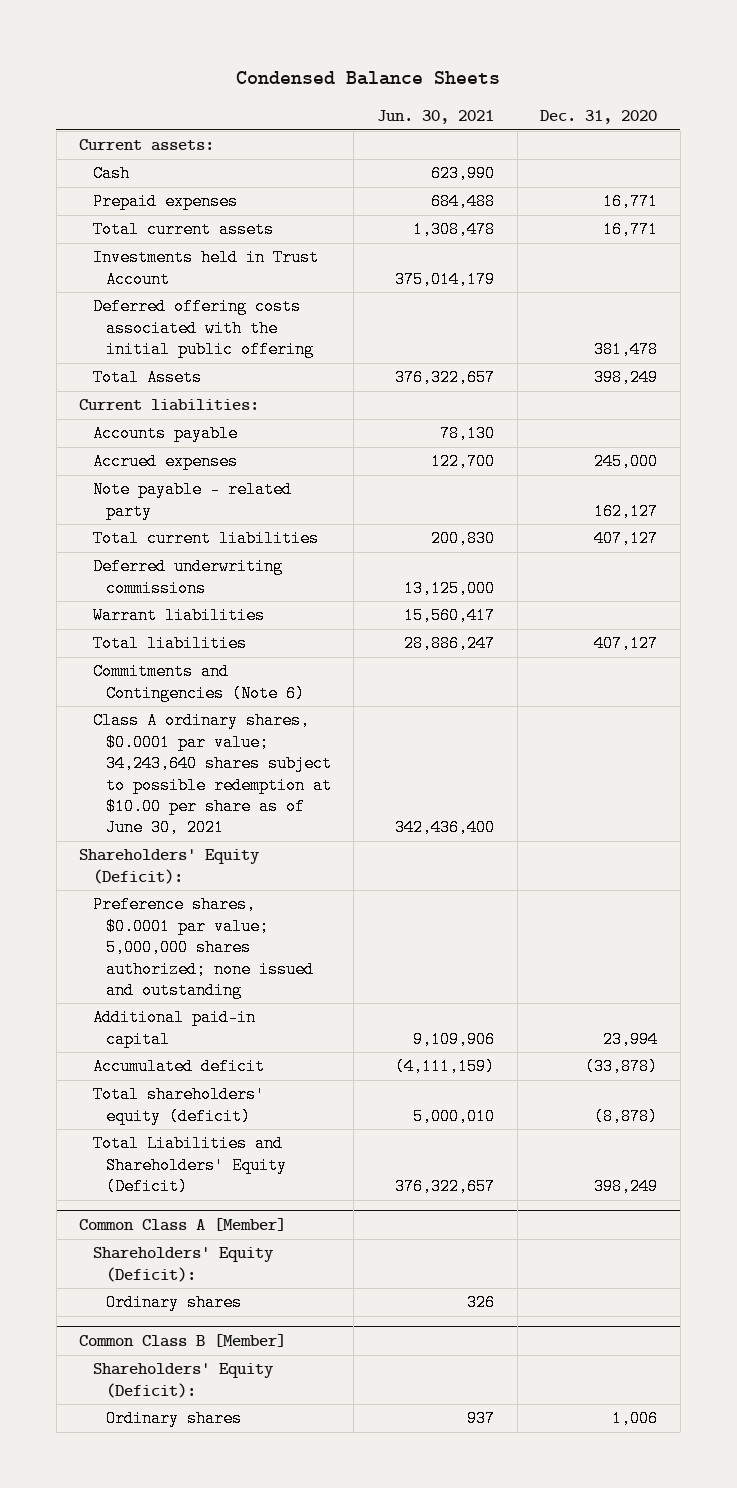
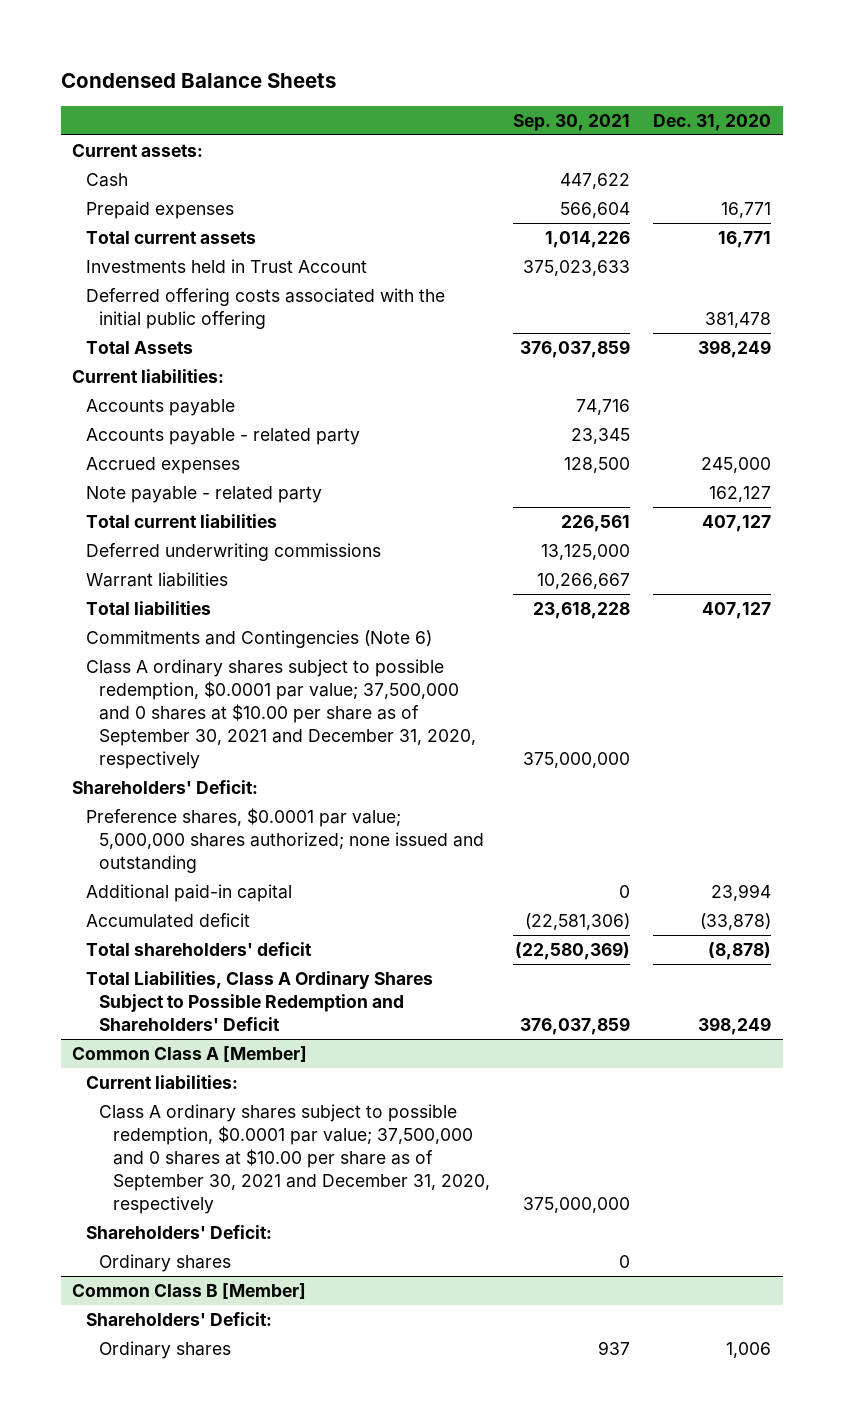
- | Jun. 30, 2021 | Dec. 31, 2020
+ | Sep. 30, 2021 | Dec. 31, 2020
+ Accounts payable - related party | 23,345 |
- Class A ordinary shares, $0.0001 par value; 34,243,640 shares subject to possible redemption at $10.00 per share as of June 30, 2021 | 342,436,400 |
- Shareholders' Equity (Deficit):
+ Class A ordinary shares subject to possible redemption, $0.0001 par value; 37,500,000 and 0 shares at $10.00 per share as of September 30, 2021 and December 31, 2020, respectively | 375,000,000 |
+ Shareholders' Deficit:
- Total shareholders' equity (deficit) | 5,000,010 | (8,878)
- Total Liabilities and Shareholders' Equity (Deficit) | 376,322,657 | 398,249
+ Total shareholders' deficit | (22,580,369) | (8,878)
+ Total Liabilities, Class A Ordinary Shares Subject to Possible Redemption and Shareholders' Deficit | 376,037,859 | 398,249
@ Common Class A [Member]
- Shareholders' Equity (Deficit):
+ Current liabilities:
+ Class A ordinary shares subject to possible redemption, $0.0001 par value; 37,500,000 and 0 shares at $10.00 per share as of September 30, 2021 and December 31, 2020, respectively | 375,000,000 |
+ Shareholders' Deficit:
@ Common Class B [Member]
- Shareholders' Equity (Deficit):
+ Shareholders' Deficit:

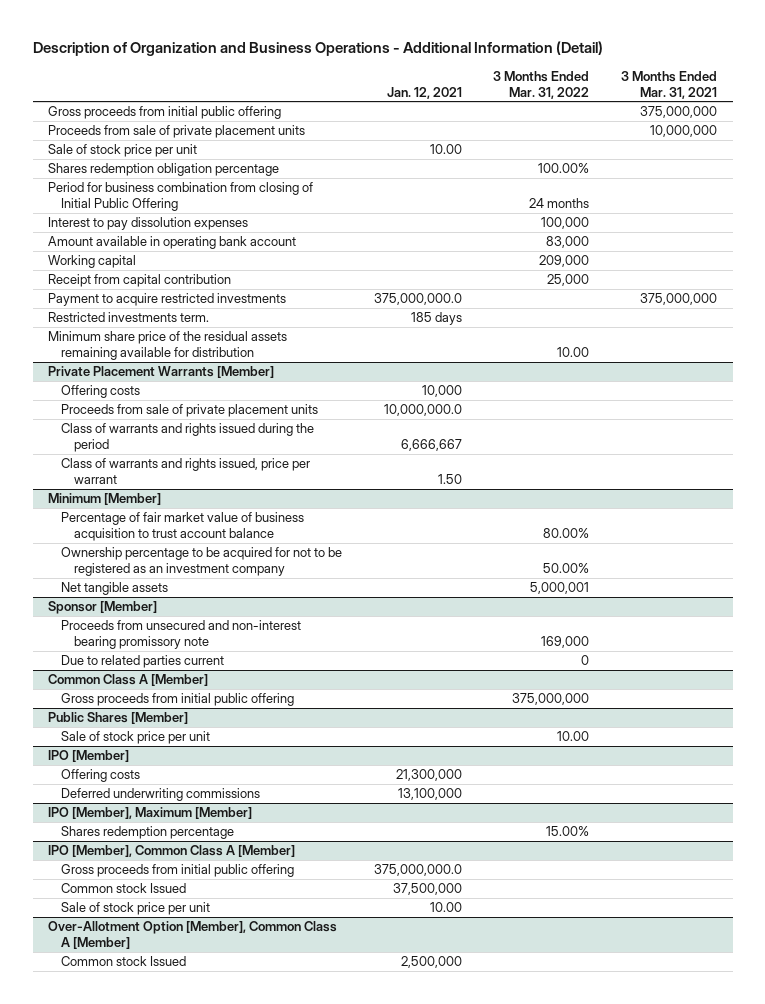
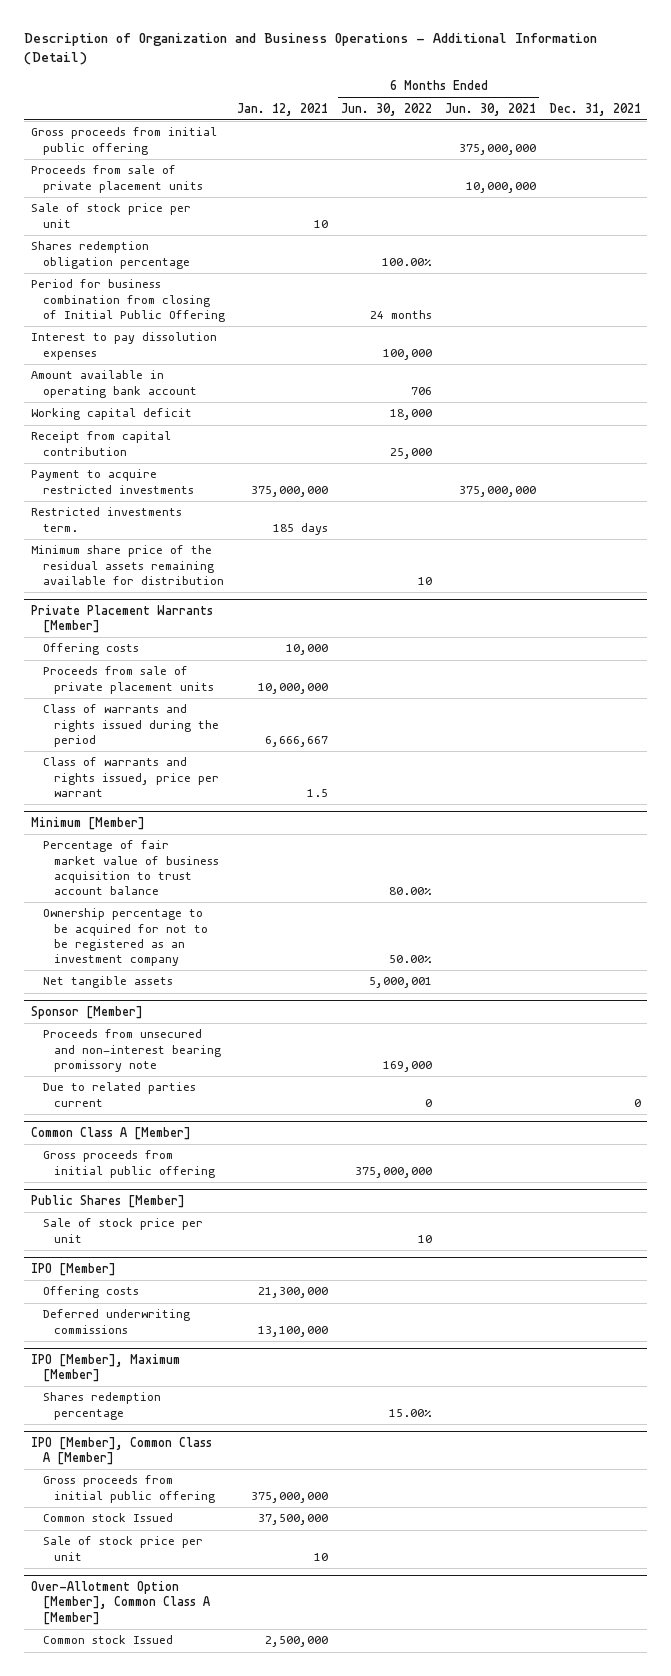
- | Jan. 12, 2021 | 3 Months Ended Mar. 31, 2022 | 3 Months Ended Mar. 31, 2021
+ | Jan. 12, 2021 | 6 Months Ended Jun. 30, 2022 | 6 Months Ended Jun. 30, 2021 | Dec. 31, 2021
- Sale of stock price per unit | 10.00 | |
+ Sale of stock price per unit | 10 | | |
- Working capital | | 209,000 |
+ Working capital deficit | | 18,000 | |
- Payment to acquire restricted investments | 375,000,000.0 | | 375,000,000
+ Payment to acquire restricted investments | 375,000,000 | | 375,000,000 |
@ Private Placement Warrants [Member]
- Proceeds from sale of private placement units | 10,000,000.0 | |
+ Proceeds from sale of private placement units | 10,000,000 | | |
- Class of warrants and rights issued, price per warrant | 1.50 | |
+ Class of warrants and rights issued, price per warrant | 1.5 | | |
@ IPO [Member], Common Class A [Member]
- Gross proceeds from initial public offering | 375,000,000.0 | |
+ Gross proceeds from initial public offering | 375,000,000 | | |
- Sale of stock price per unit | 10.00 | |
+ Sale of stock price per unit | 10 | | |

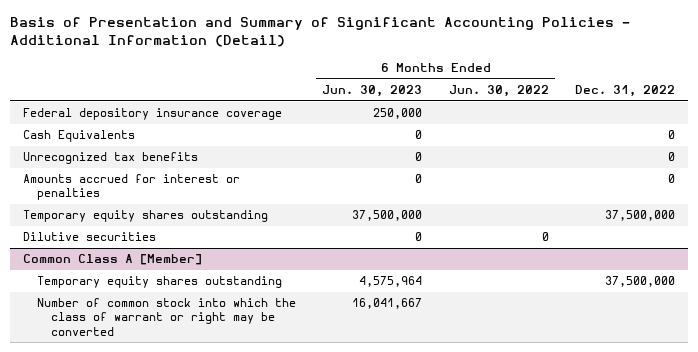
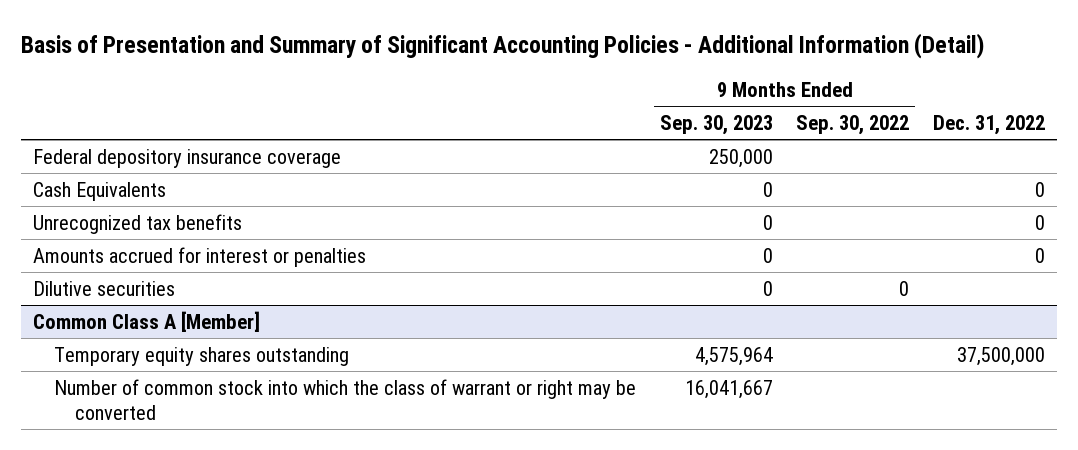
- | 6 Months Ended Jun. 30, 2023 | 6 Months Ended Jun. 30, 2022 | Dec. 31, 2022
+ | 9 Months Ended Sep. 30, 2023 | 9 Months Ended Sep. 30, 2022 | Dec. 31, 2022
- Temporary equity shares outstanding | 37,500,000 | | 37,500,000

